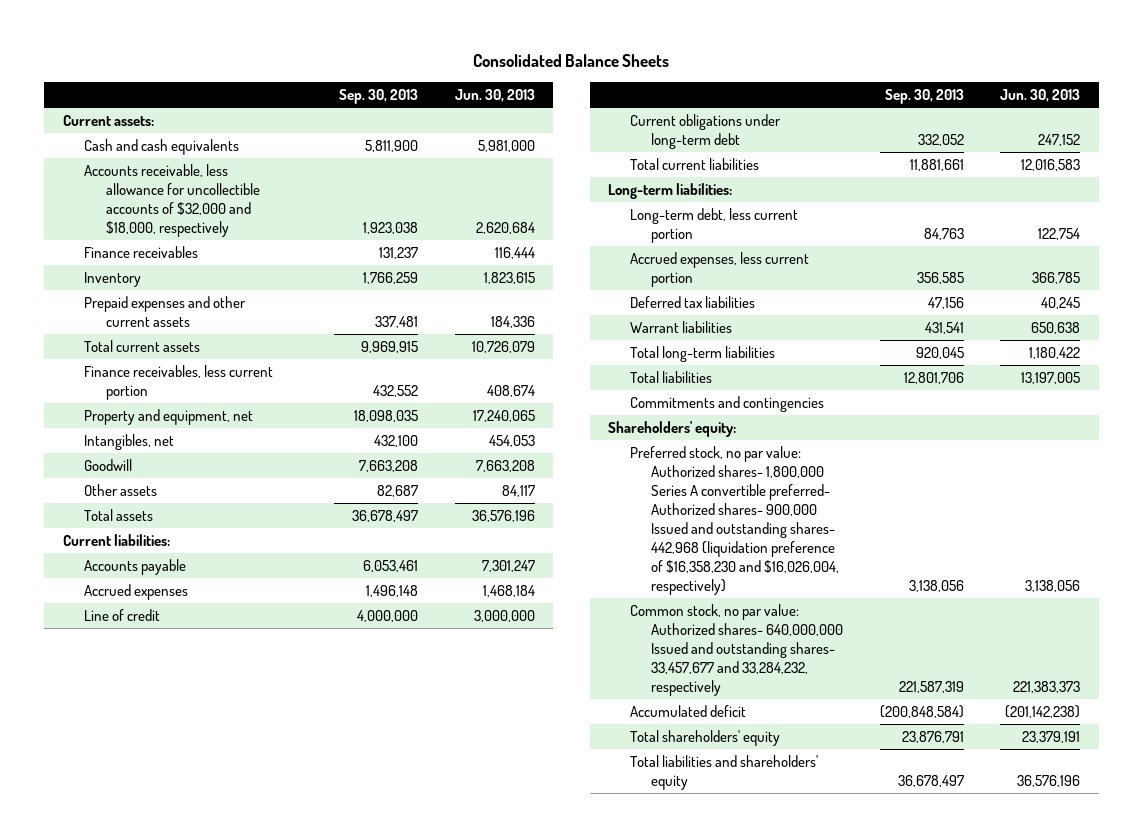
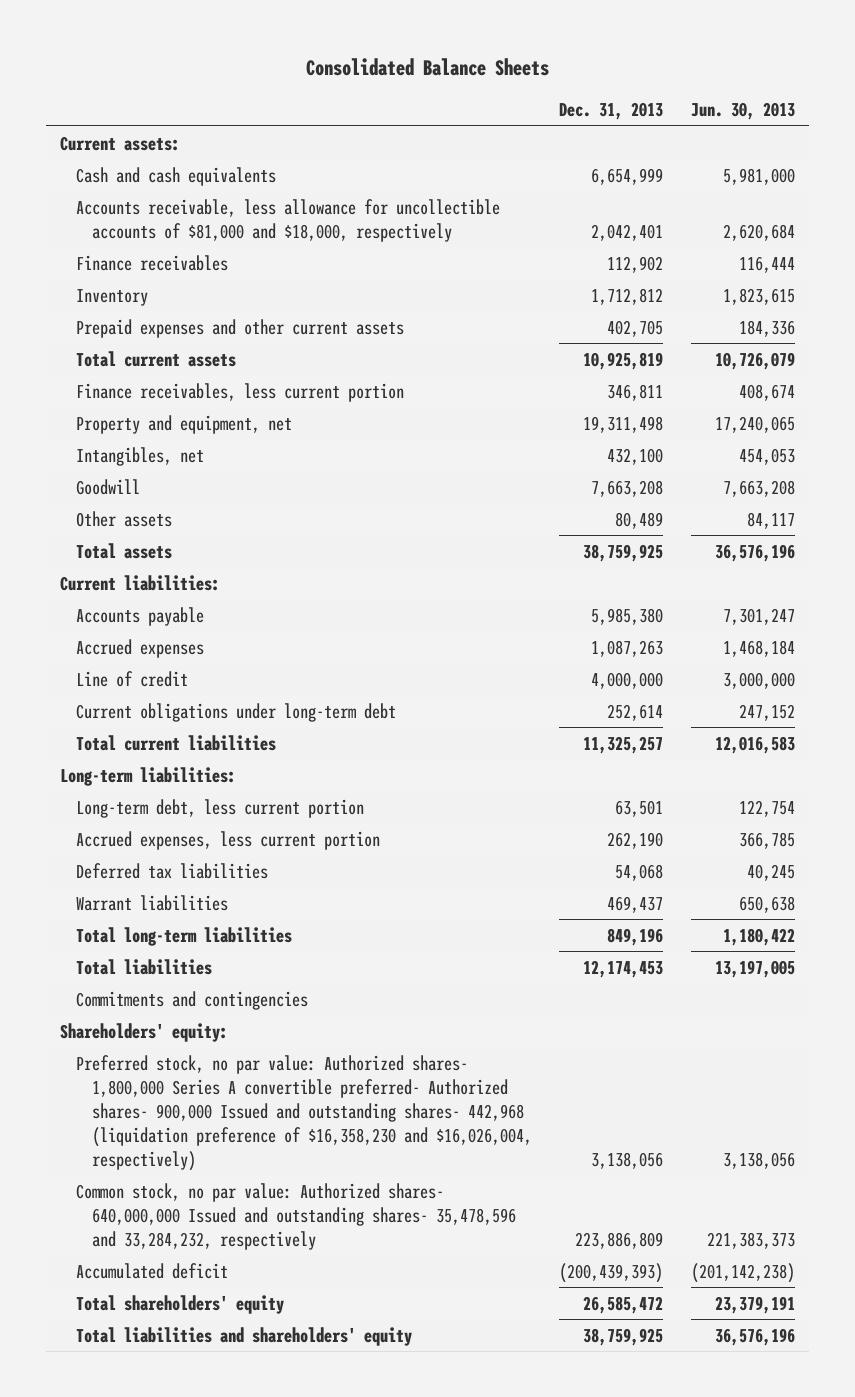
- | Sep. 30, 2013 | Jun. 30, 2013
+ | Dec. 31, 2013 | Jun. 30, 2013
- Accounts receivable, less allowance for uncollectible accounts of $32,000 and $18,000, respectively | 1,923,038 | 2,620,684
+ Accounts receivable, less allowance for uncollectible accounts of $81,000 and $18,000, respectively | 2,042,401 | 2,620,684
- Common stock, no par value: Authorized shares- 640,000,000 Issued and outstanding shares- 33,457,677 and 33,284,232, respectively | 221,587,319 | 221,383,373
+ Common stock, no par value: Authorized shares- 640,000,000 Issued and outstanding shares- 35,478,596 and 33,284,232, respectively | 223,886,809 | 221,383,373

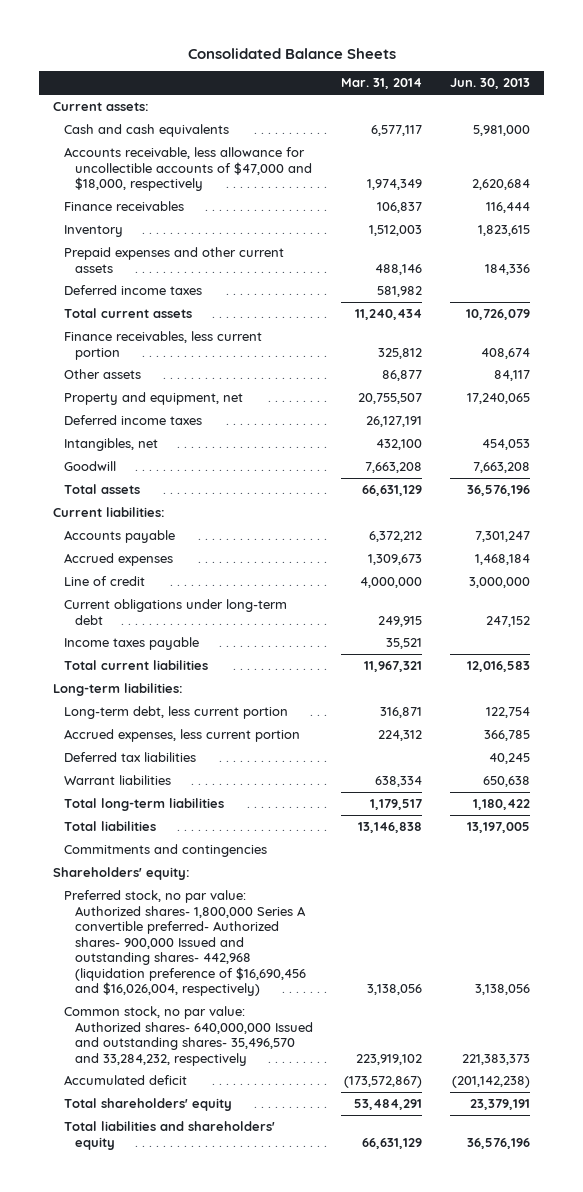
- | Dec. 31, 2013 | Jun. 30, 2013
+ | Mar. 31, 2014 | Jun. 30, 2013
- Accounts receivable, less allowance for uncollectible accounts of $81,000 and $18,000, respectively | 2,042,401 | 2,620,684
+ Accounts receivable, less allowance for uncollectible accounts of $47,000 and $18,000, respectively | 1,974,349 | 2,620,684
+ Deferred income taxes | 581,982 |
moved up: Other assets | 86,877 | 84,117
+ Deferred income taxes | 26,127,191 |
+ Income taxes payable | 35,521 |
- Preferred stock, no par value: Authorized shares- 1,800,000 Series A convertible preferred- Authorized shares- 900,000 Issued and outstanding shares- 442,968 (liquidation preference of $16,358,230 and $16,026,004, respectively) | 3,138,056 | 3,138,056
- Common stock, no par value: Authorized shares- 640,000,000 Issued and outstanding shares- 35,478,596 and 33,284,232, respectively | 223,886,809 | 221,383,373
+ Preferred stock, no par value: Authorized shares- 1,800,000 Series A convertible preferred- Authorized shares- 900,000 Issued and outstanding shares- 442,968 (liquidation preference of $16,690,456 and $16,026,004, respectively) | 3,138,056 | 3,138,056
+ Common stock, no par value: Authorized shares- 640,000,000 Issued and outstanding shares- 35,496,570 and 33,284,232, respectively | 223,919,102 | 221,383,373

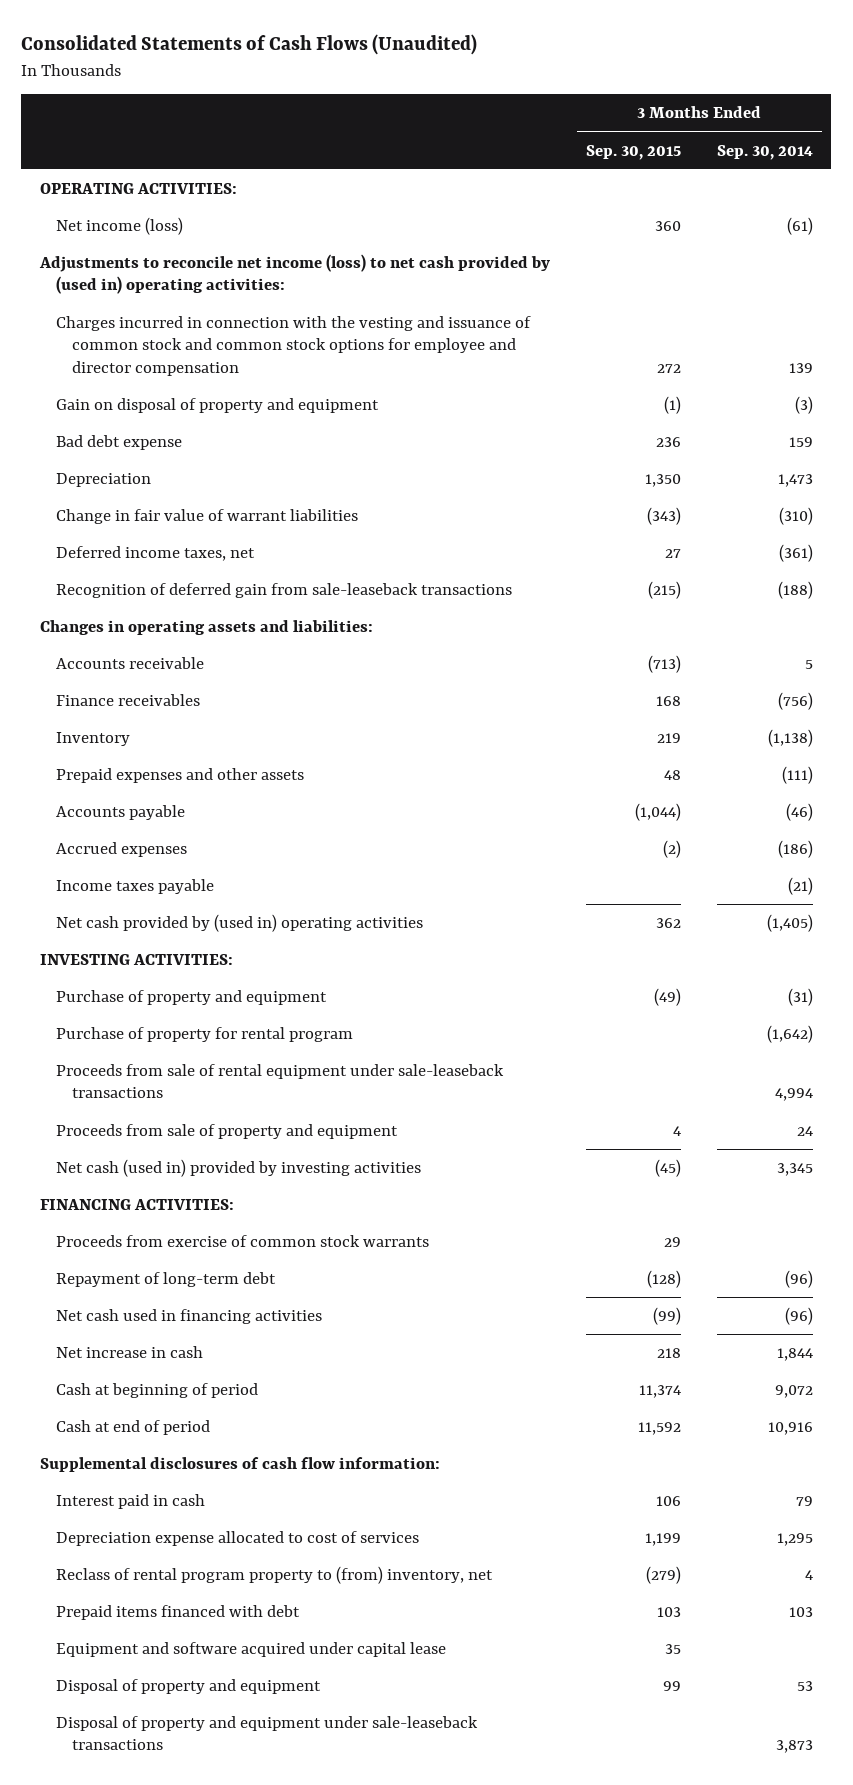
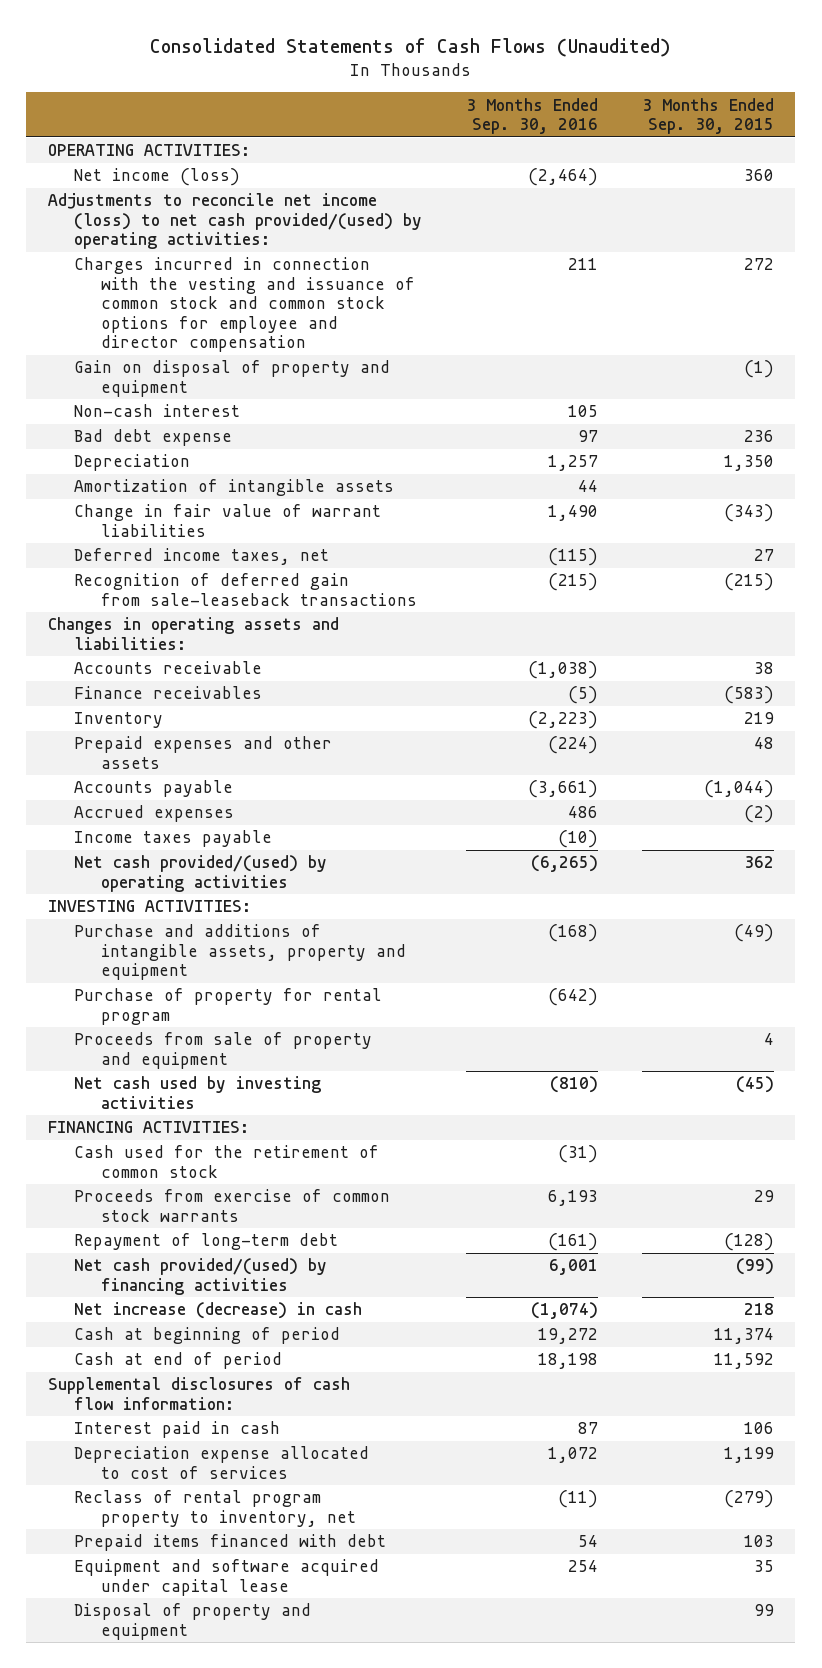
- | 3 Months Ended Sep. 30, 2015 | 3 Months Ended Sep. 30, 2014
+ | 3 Months Ended Sep. 30, 2016 | 3 Months Ended Sep. 30, 2015
- Adjustments to reconcile net income (loss) to net cash provided by (used in) operating activities:
+ Adjustments to reconcile net income (loss) to net cash provided/(used) by operating activities:
+ Non-cash interest | 105 |
+ Amortization of intangible assets | 44 |
- Accounts receivable | (713) | 5
- Finance receivables | 168 | (756)
+ Accounts receivable | (1,038) | 38
+ Finance receivables | (5) | (583)
- Net cash provided by (used in) operating activities | 362 | (1,405)
+ Net cash provided/(used) by operating activities | (6,265) | 362
- Purchase of property and equipment | (49) | (31)
+ Purchase and additions of intangible assets, property and equipment | (168) | (49)
- Proceeds from sale of rental equipment under sale-leaseback transactions | | 4,994
- Net cash (used in) provided by investing activities | (45) | 3,345
+ Net cash used by investing activities | (810) | (45)
+ Cash used for the retirement of common stock | (31) |
- Net cash used in financing activities | (99) | (96)
- Net increase in cash | 218 | 1,844
+ Net cash provided/(used) by financing activities | 6,001 | (99)
+ Net increase (decrease) in cash | (1,074) | 218
- Reclass of rental program property to (from) inventory, net | (279) | 4
+ Reclass of rental program property to inventory, net | (11) | (279)
- Disposal of property and equipment under sale-leaseback transactions | | 3,873

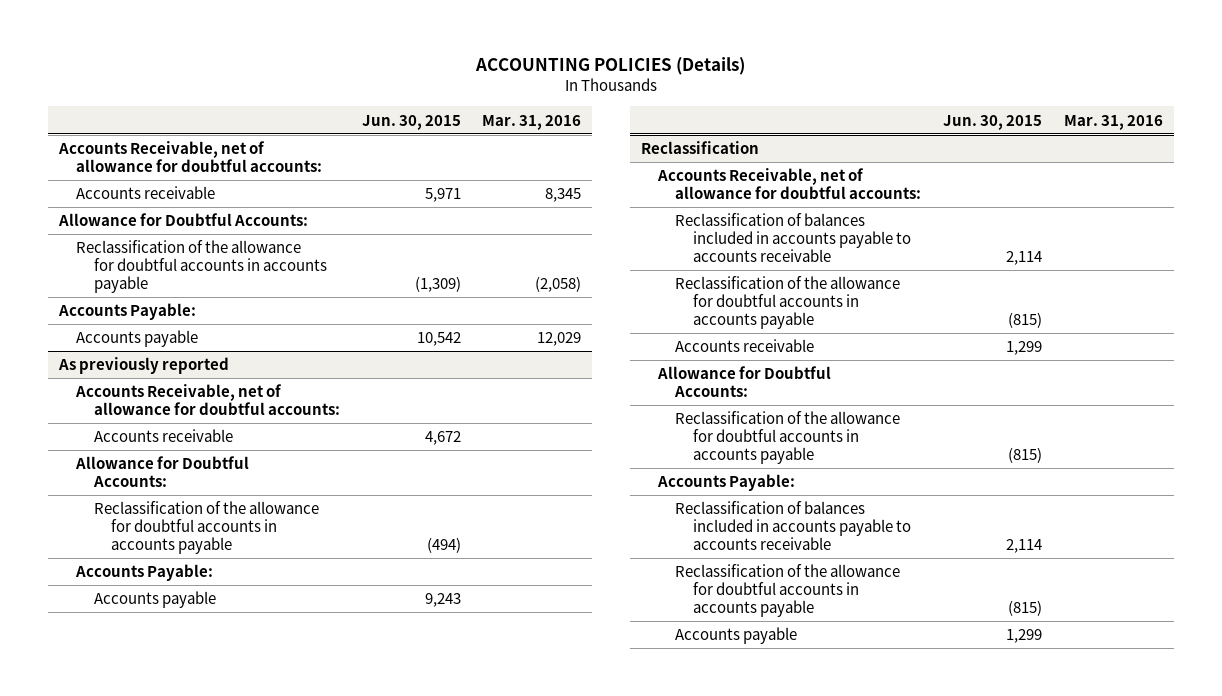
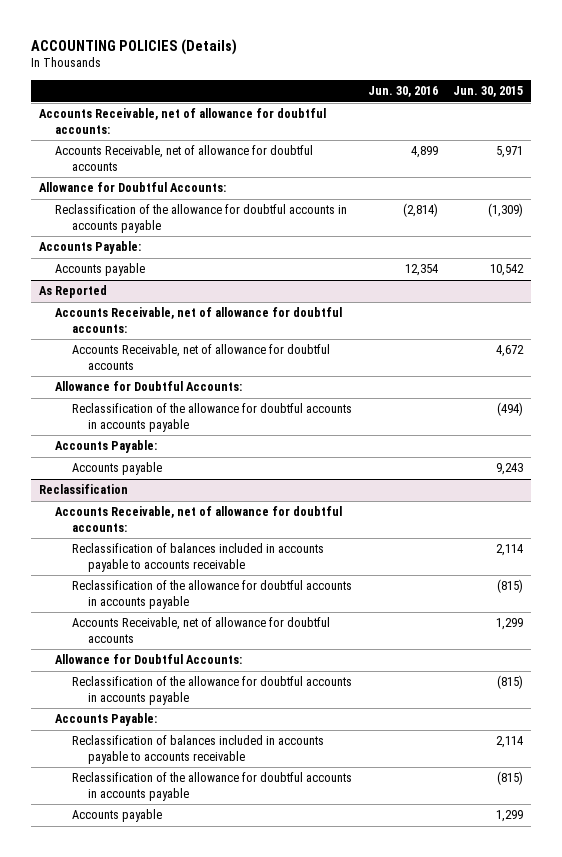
- | Jun. 30, 2015 | Mar. 31, 2016
+ | Jun. 30, 2016 | Jun. 30, 2015
- Accounts receivable | 5,971 | 8,345
+ Accounts Receivable, net of allowance for doubtful accounts | 4,899 | 5,971
- As previously reported
+ As Reported
- Accounts receivable | 4,672 |
+ Accounts Receivable, net of allowance for doubtful accounts | | 4,672
@ Reclassification
- Accounts receivable | 1,299 |
+ Accounts Receivable, net of allowance for doubtful accounts | | 1,299

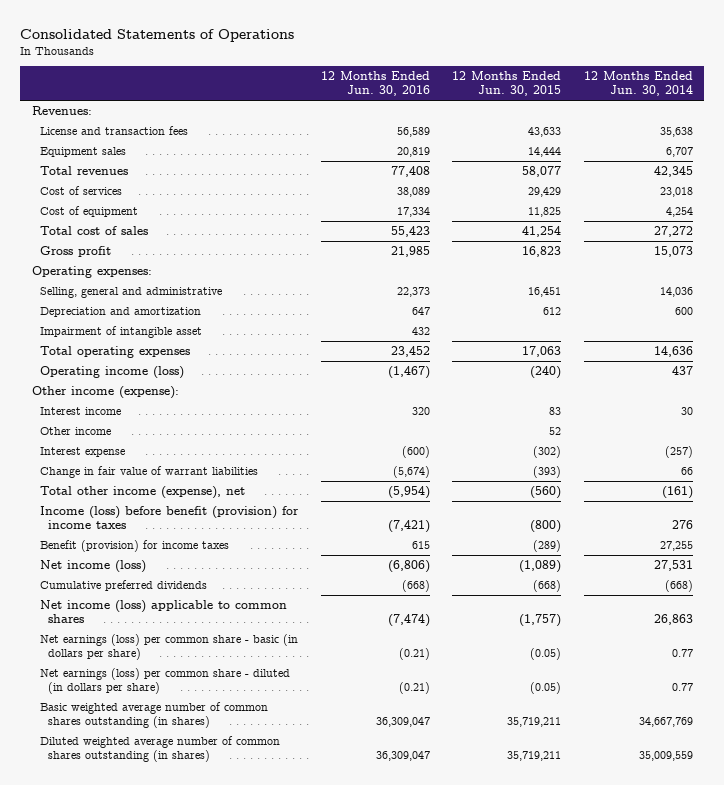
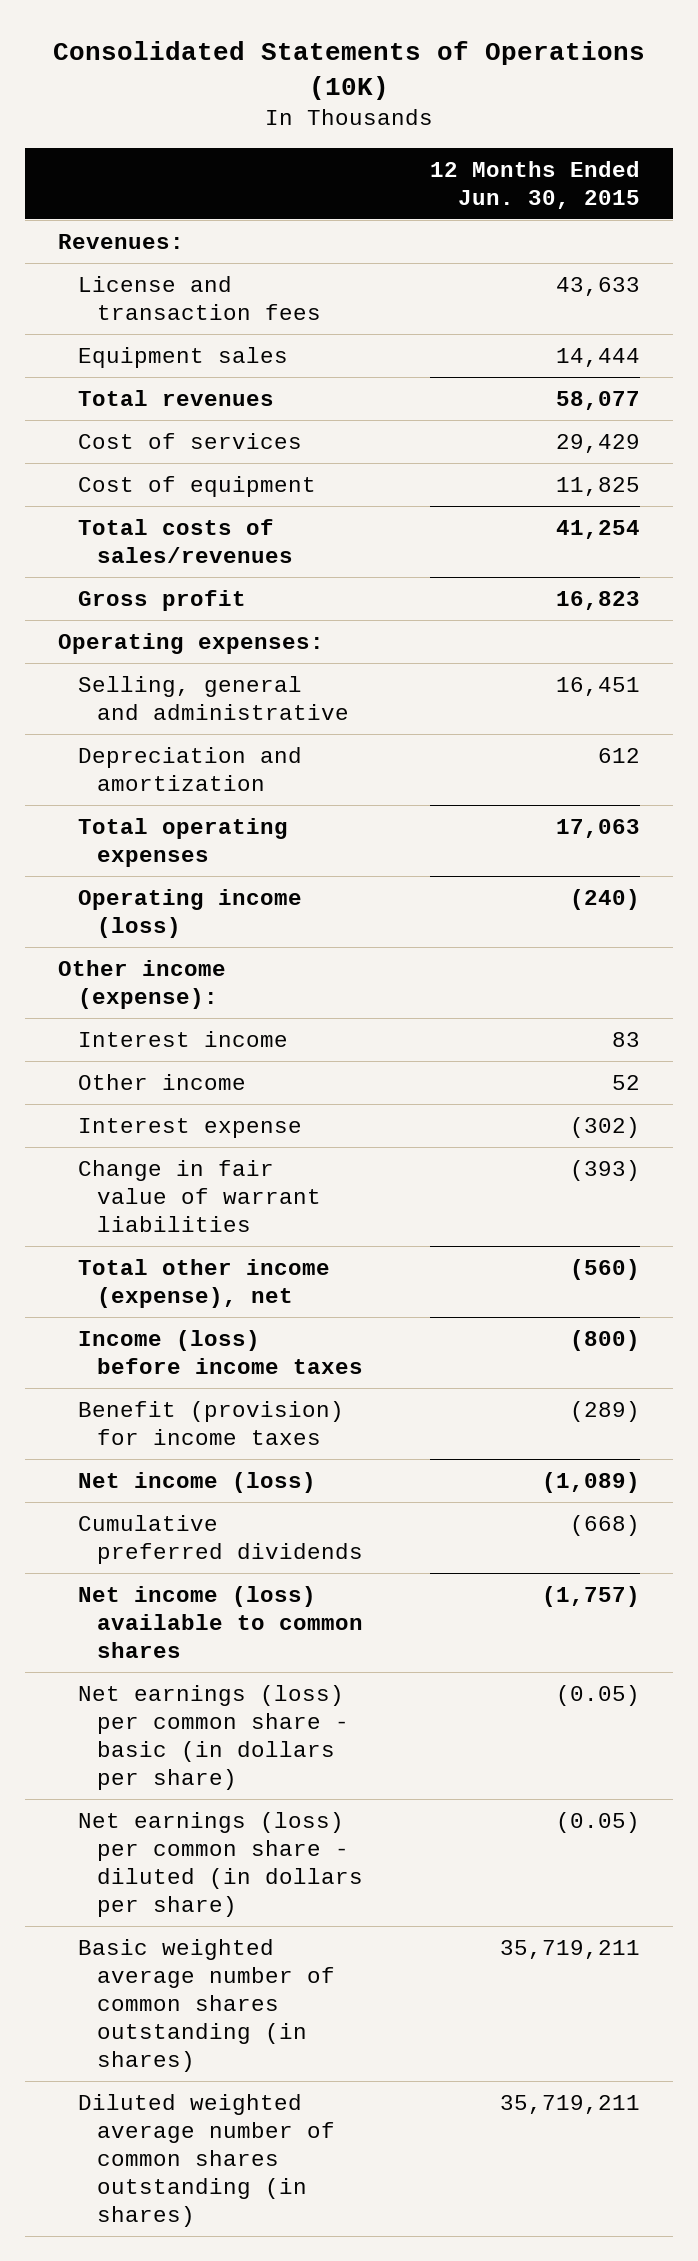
- Consolidated Statements of Operations
+ Consolidated Statements of Operations (10K)
- | 12 Months Ended Jun. 30, 2016 | 12 Months Ended Jun. 30, 2015 | 12 Months Ended Jun. 30, 2014
+ | 12 Months Ended Jun. 30, 2015
- Total cost of sales | 55,423 | 41,254 | 27,272
+ Total costs of sales/revenues | 41,254
- Impairment of intangible asset | 432 | |
- Income (loss) before benefit (provision) for income taxes | (7,421) | (800) | 276
+ Income (loss) before income taxes | (800)
- Net income (loss) applicable to common shares | (7,474) | (1,757) | 26,863
+ Net income (loss) available to common shares | (1,757)

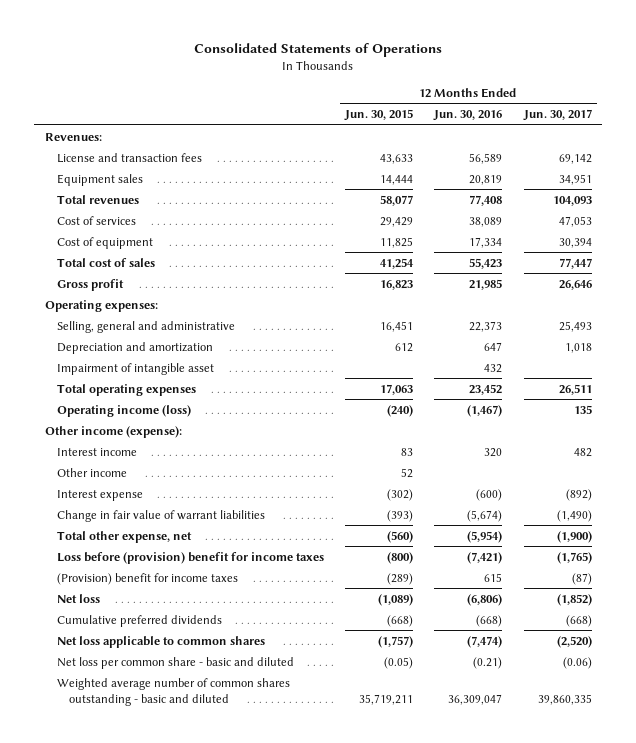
- Consolidated Statements of Operations (10K)
+ Consolidated Statements of Operations
- | 12 Months Ended Jun. 30, 2015
+ | 12 Months Ended Jun. 30, 2015 | 12 Months Ended Jun. 30, 2016 | 12 Months Ended Jun. 30, 2017
- Total costs of sales/revenues | 41,254
+ Total cost of sales | 41,254 | 55,423 | 77,447
+ Impairment of intangible asset | | 432 |
- Total other income (expense), net | (560)
- Income (loss) before income taxes | (800)
- Benefit (provision) for income taxes | (289)
- Net income (loss) | (1,089)
+ Total other expense, net | (560) | (5,954) | (1,900)
+ Loss before (provision) benefit for income taxes | (800) | (7,421) | (1,765)
+ (Provision) benefit for income taxes | (289) | 615 | (87)
+ Net loss | (1,089) | (6,806) | (1,852)
- Net income (loss) available to common shares | (1,757)
- Net earnings (loss) per common share - basic (in dollars per share) | (0.05)
- Net earnings (loss) per common share - diluted (in dollars per share) | (0.05)
- Basic weighted average number of common shares outstanding (in shares) | 35,719,211
- Diluted weighted average number of common shares outstanding (in shares) | 35,719,211
+ Net loss applicable to common shares | (1,757) | (7,474) | (2,520)
+ Net loss per common share - basic and diluted | (0.05) | (0.21) | (0.06)
+ Weighted average number of common shares outstanding - basic and diluted | 35,719,211 | 36,309,047 | 39,860,335

